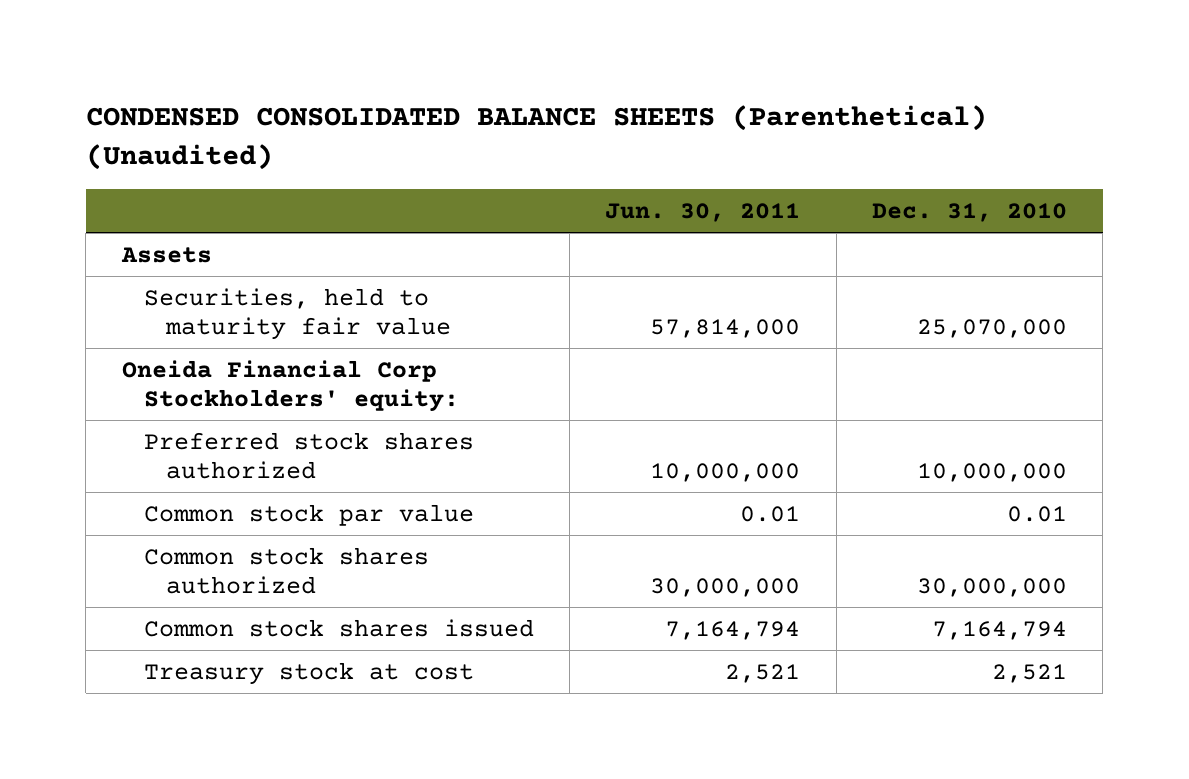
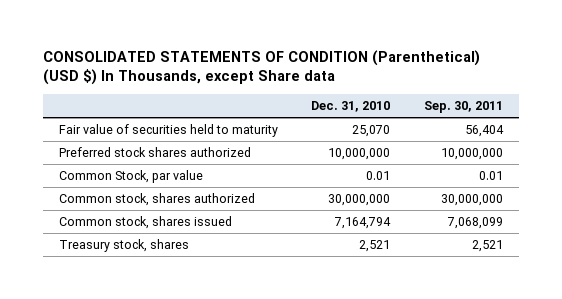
- CONDENSED CONSOLIDATED BALANCE SHEETS (Parenthetical) (Unaudited)
+ CONSOLIDATED STATEMENTS OF CONDITION (Parenthetical) (USD $) In Thousands, except Share data
- | Jun. 30, 2011 | Dec. 31, 2010
+ | Dec. 31, 2010 | Sep. 30, 2011
- Assets
- Securities, held to maturity fair value | 57,814,000 | 25,070,000
- Oneida Financial Corp Stockholders' equity:
+ Fair value of securities held to maturity | 25,070 | 56,404
- Common stock par value | 0.01 | 0.01
- Common stock shares authorized | 30,000,000 | 30,000,000
- Common stock shares issued | 7,164,794 | 7,164,794
- Treasury stock at cost | 2,521 | 2,521
+ Common Stock, par value | 0.01 | 0.01
+ Common stock, shares authorized | 30,000,000 | 30,000,000
+ Common stock, shares issued | 7,164,794 | 7,068,099
+ Treasury stock, shares | 2,521 | 2,521

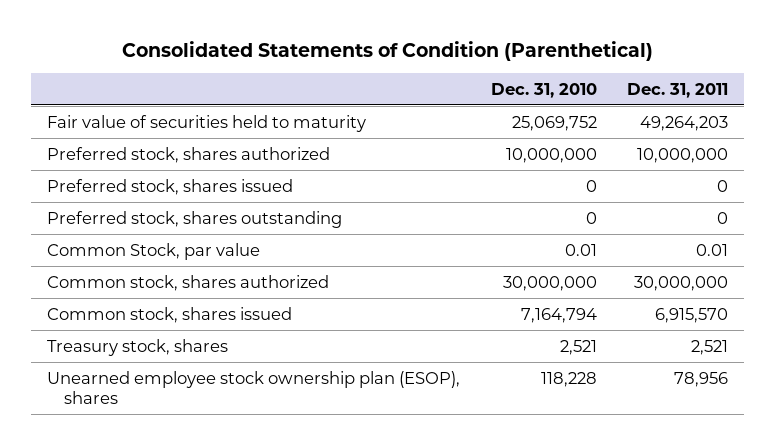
- CONSOLIDATED STATEMENTS OF CONDITION (Parenthetical) (USD $) In Thousands, except Share data
+ Consolidated Statements of Condition (Parenthetical)
- | Dec. 31, 2010 | Sep. 30, 2011
+ | Dec. 31, 2010 | Dec. 31, 2011
- Fair value of securities held to maturity | 25,070 | 56,404
- Preferred stock shares authorized | 10,000,000 | 10,000,000
+ Fair value of securities held to maturity | 25,069,752 | 49,264,203
+ Preferred stock, shares authorized | 10,000,000 | 10,000,000
+ Preferred stock, shares issued | 0 | 0
+ Preferred stock, shares outstanding | 0 | 0
+ Unearned employee stock ownership plan (ESOP), shares | 118,228 | 78,956

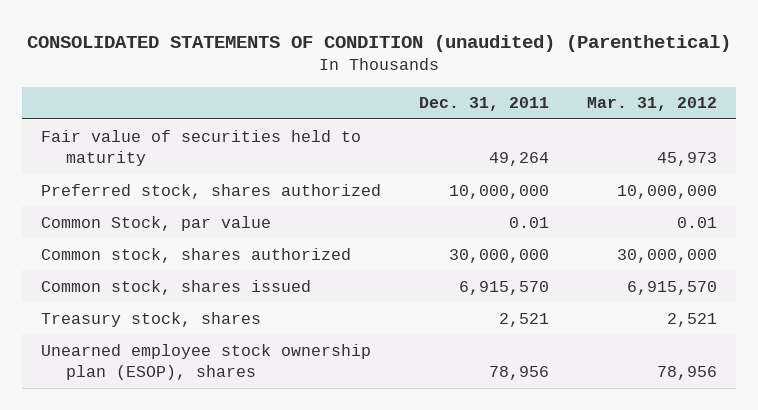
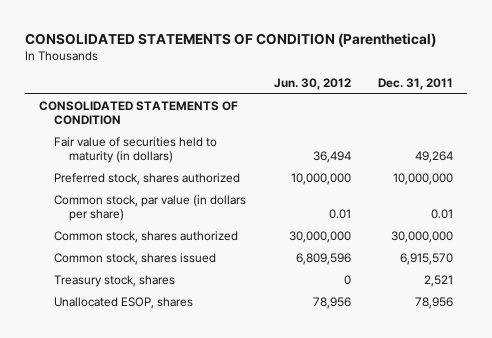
- CONSOLIDATED STATEMENTS OF CONDITION (unaudited) (Parenthetical)
+ CONSOLIDATED STATEMENTS OF CONDITION (Parenthetical)
- | Dec. 31, 2011 | Mar. 31, 2012
+ | Jun. 30, 2012 | Dec. 31, 2011
- Fair value of securities held to maturity | 49,264 | 45,973
+ CONSOLIDATED STATEMENTS OF CONDITION
+ Fair value of securities held to maturity (in dollars) | 36,494 | 49,264
- Common Stock, par value | 0.01 | 0.01
+ Common stock, par value (in dollars per share) | 0.01 | 0.01
- Unearned employee stock ownership plan (ESOP), shares | 78,956 | 78,956
+ Unallocated ESOP, shares | 78,956 | 78,956

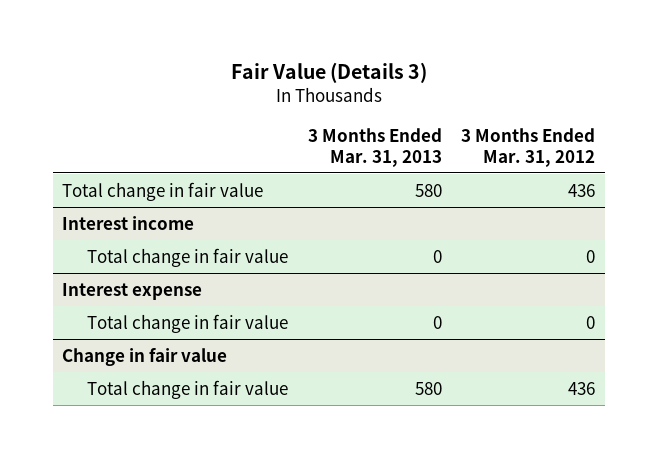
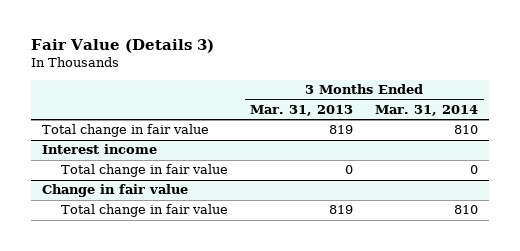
- | 3 Months Ended Mar. 31, 2013 | 3 Months Ended Mar. 31, 2012
+ | 3 Months Ended Mar. 31, 2013 | 3 Months Ended Mar. 31, 2014
- Total change in fair value | 580 | 436
+ Total change in fair value | 819 | 810
- Interest expense
- Total change in fair value | 0 | 0
@ Change in fair value
- Total change in fair value | 580 | 436
+ Total change in fair value | 819 | 810

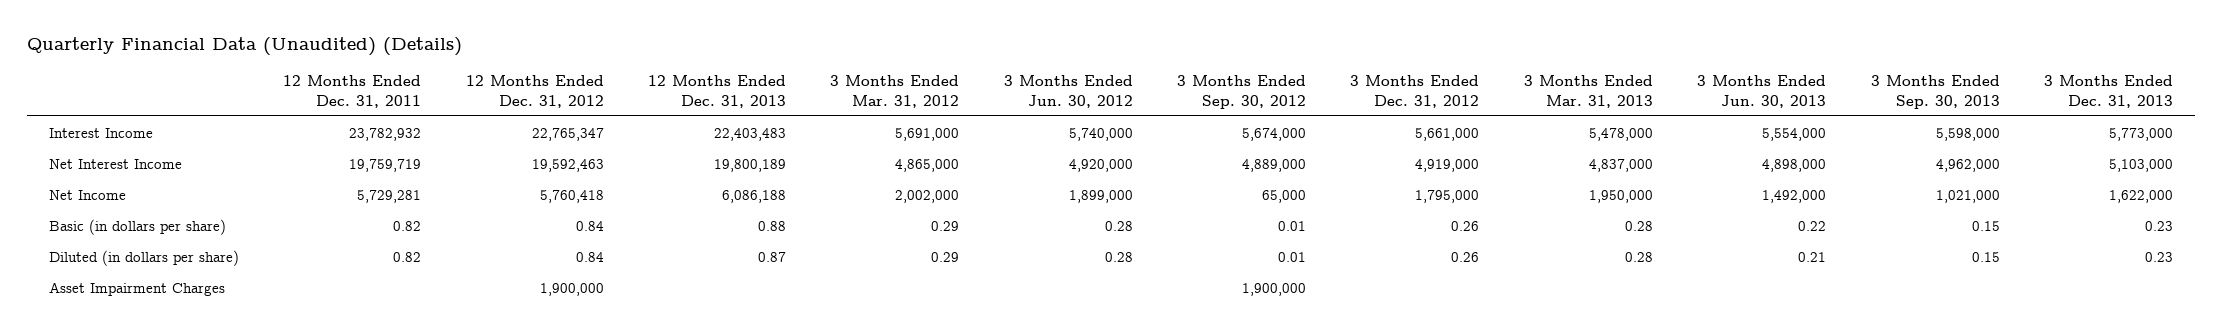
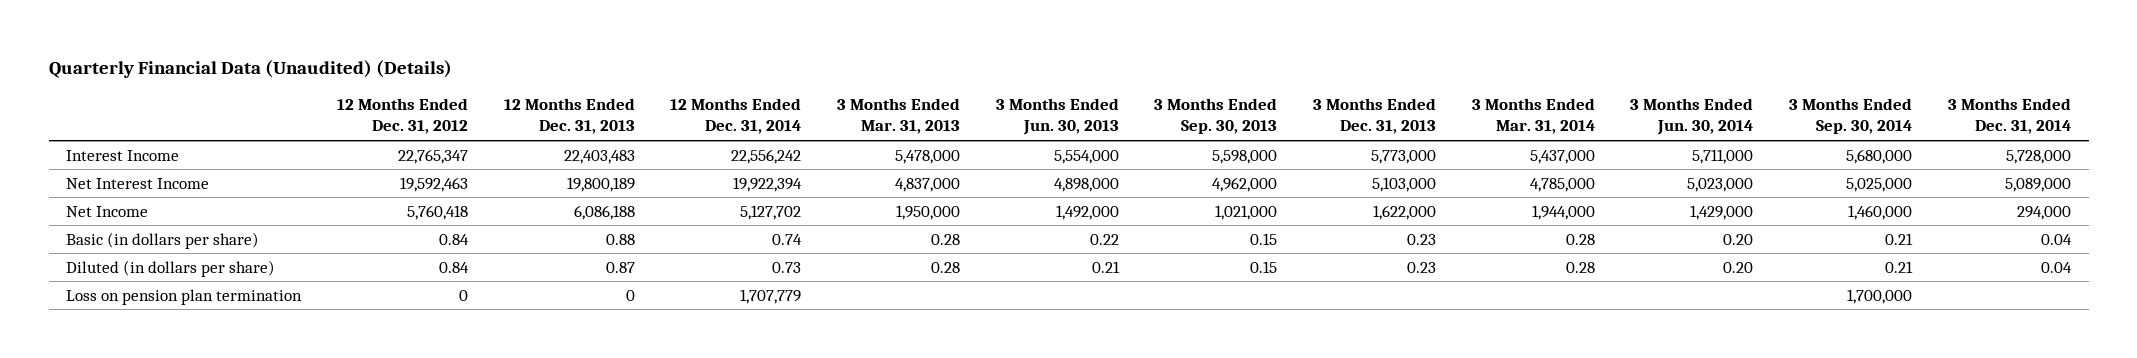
- | 12 Months Ended Dec. 31, 2011 | 12 Months Ended Dec. 31, 2012 | 12 Months Ended Dec. 31, 2013 | 3 Months Ended Mar. 31, 2012 | 3 Months Ended Jun. 30, 2012 | 3 Months Ended Sep. 30, 2012 | 3 Months Ended Dec. 31, 2012 | 3 Months Ended Mar. 31, 2013 | 3 Months Ended Jun. 30, 2013 | 3 Months Ended Sep. 30, 2013 | 3 Months Ended Dec. 31, 2013
+ | 12 Months Ended Dec. 31, 2012 | 12 Months Ended Dec. 31, 2013 | 12 Months Ended Dec. 31, 2014 | 3 Months Ended Mar. 31, 2013 | 3 Months Ended Jun. 30, 2013 | 3 Months Ended Sep. 30, 2013 | 3 Months Ended Dec. 31, 2013 | 3 Months Ended Mar. 31, 2014 | 3 Months Ended Jun. 30, 2014 | 3 Months Ended Sep. 30, 2014 | 3 Months Ended Dec. 31, 2014
- Asset Impairment Charges | | 1,900,000 | | | | 1,900,000 | | | | |
+ Loss on pension plan termination | 0 | 0 | 1,707,779 | | | | | | | 1,700,000 |

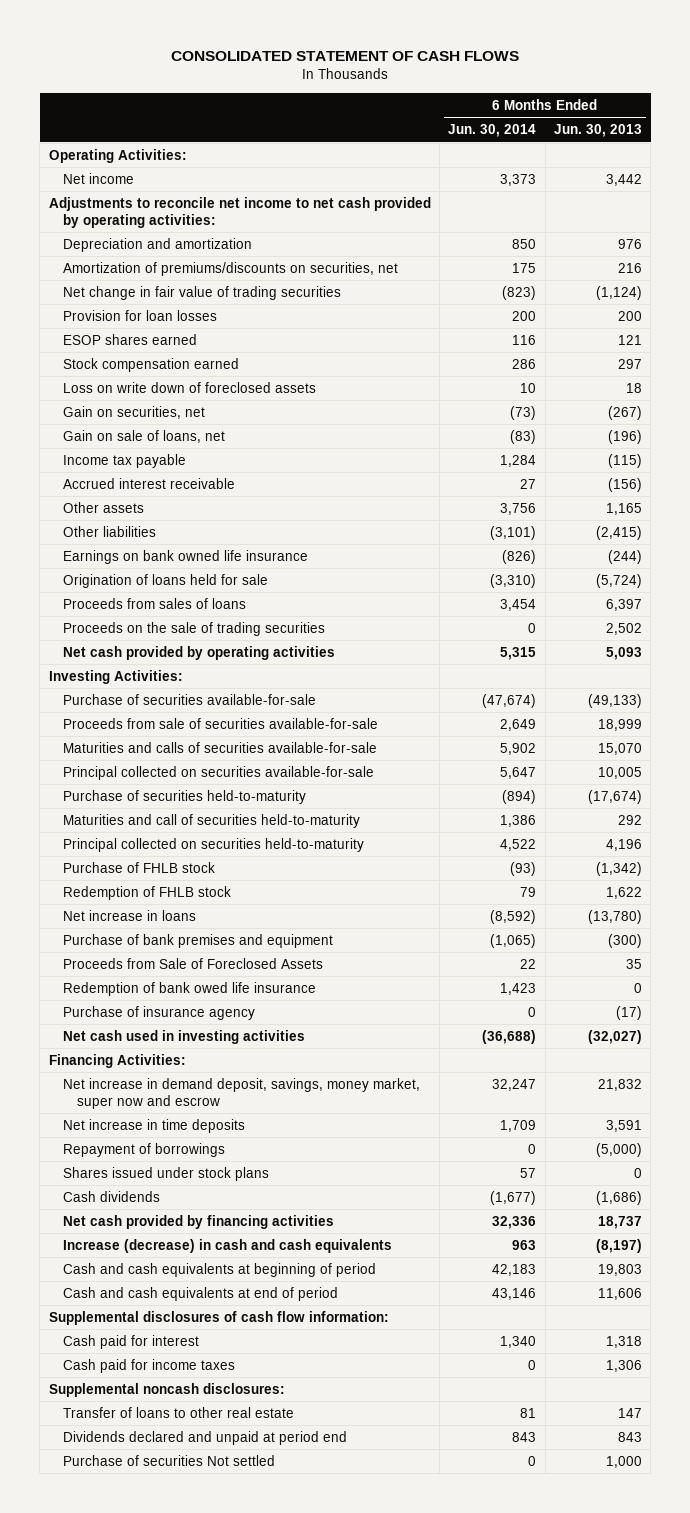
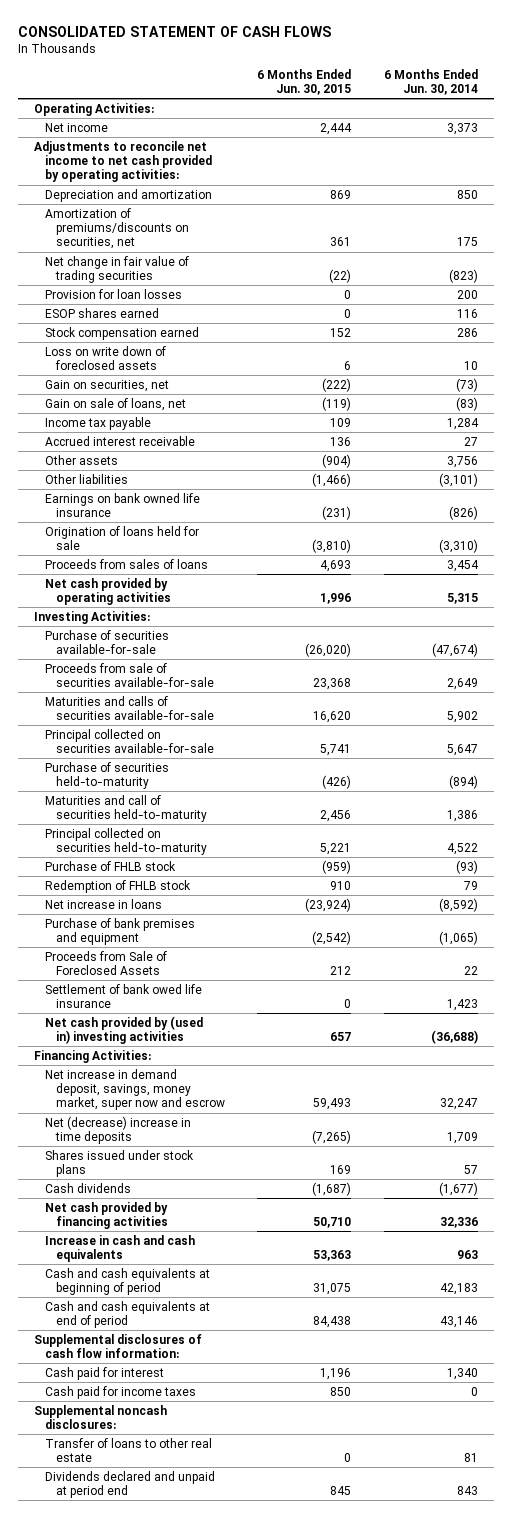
- | 6 Months Ended Jun. 30, 2014 | 6 Months Ended Jun. 30, 2013
+ | 6 Months Ended Jun. 30, 2015 | 6 Months Ended Jun. 30, 2014
- Proceeds on the sale of trading securities | 0 | 2,502
- Redemption of bank owed life insurance | 1,423 | 0
- Purchase of insurance agency | 0 | (17)
- Net cash used in investing activities | (36,688) | (32,027)
+ Settlement of bank owed life insurance | 0 | 1,423
+ Net cash provided by (used in) investing activities | 657 | (36,688)
- Net increase in time deposits | 1,709 | 3,591
- Repayment of borrowings | 0 | (5,000)
+ Net (decrease) increase in time deposits | (7,265) | 1,709
- Increase (decrease) in cash and cash equivalents | 963 | (8,197)
+ Increase in cash and cash equivalents | 53,363 | 963
- Purchase of securities Not settled | 0 | 1,000

